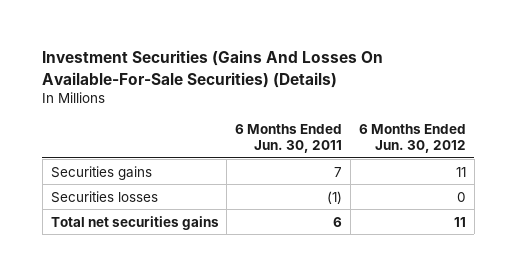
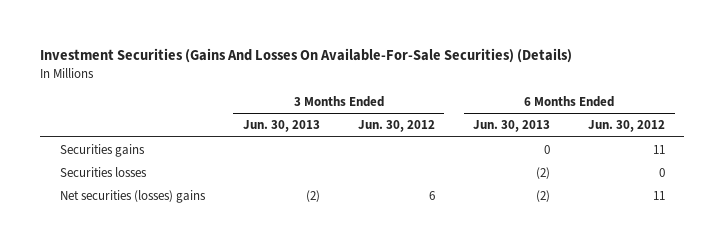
- | 6 Months Ended Jun. 30, 2011 | 6 Months Ended Jun. 30, 2012
+ | 3 Months Ended Jun. 30, 2013 | 3 Months Ended Jun. 30, 2012 | 6 Months Ended Jun. 30, 2013 | 6 Months Ended Jun. 30, 2012
- Total net securities gains | 6 | 11
+ Net securities (losses) gains | (2) | 6 | (2) | 11

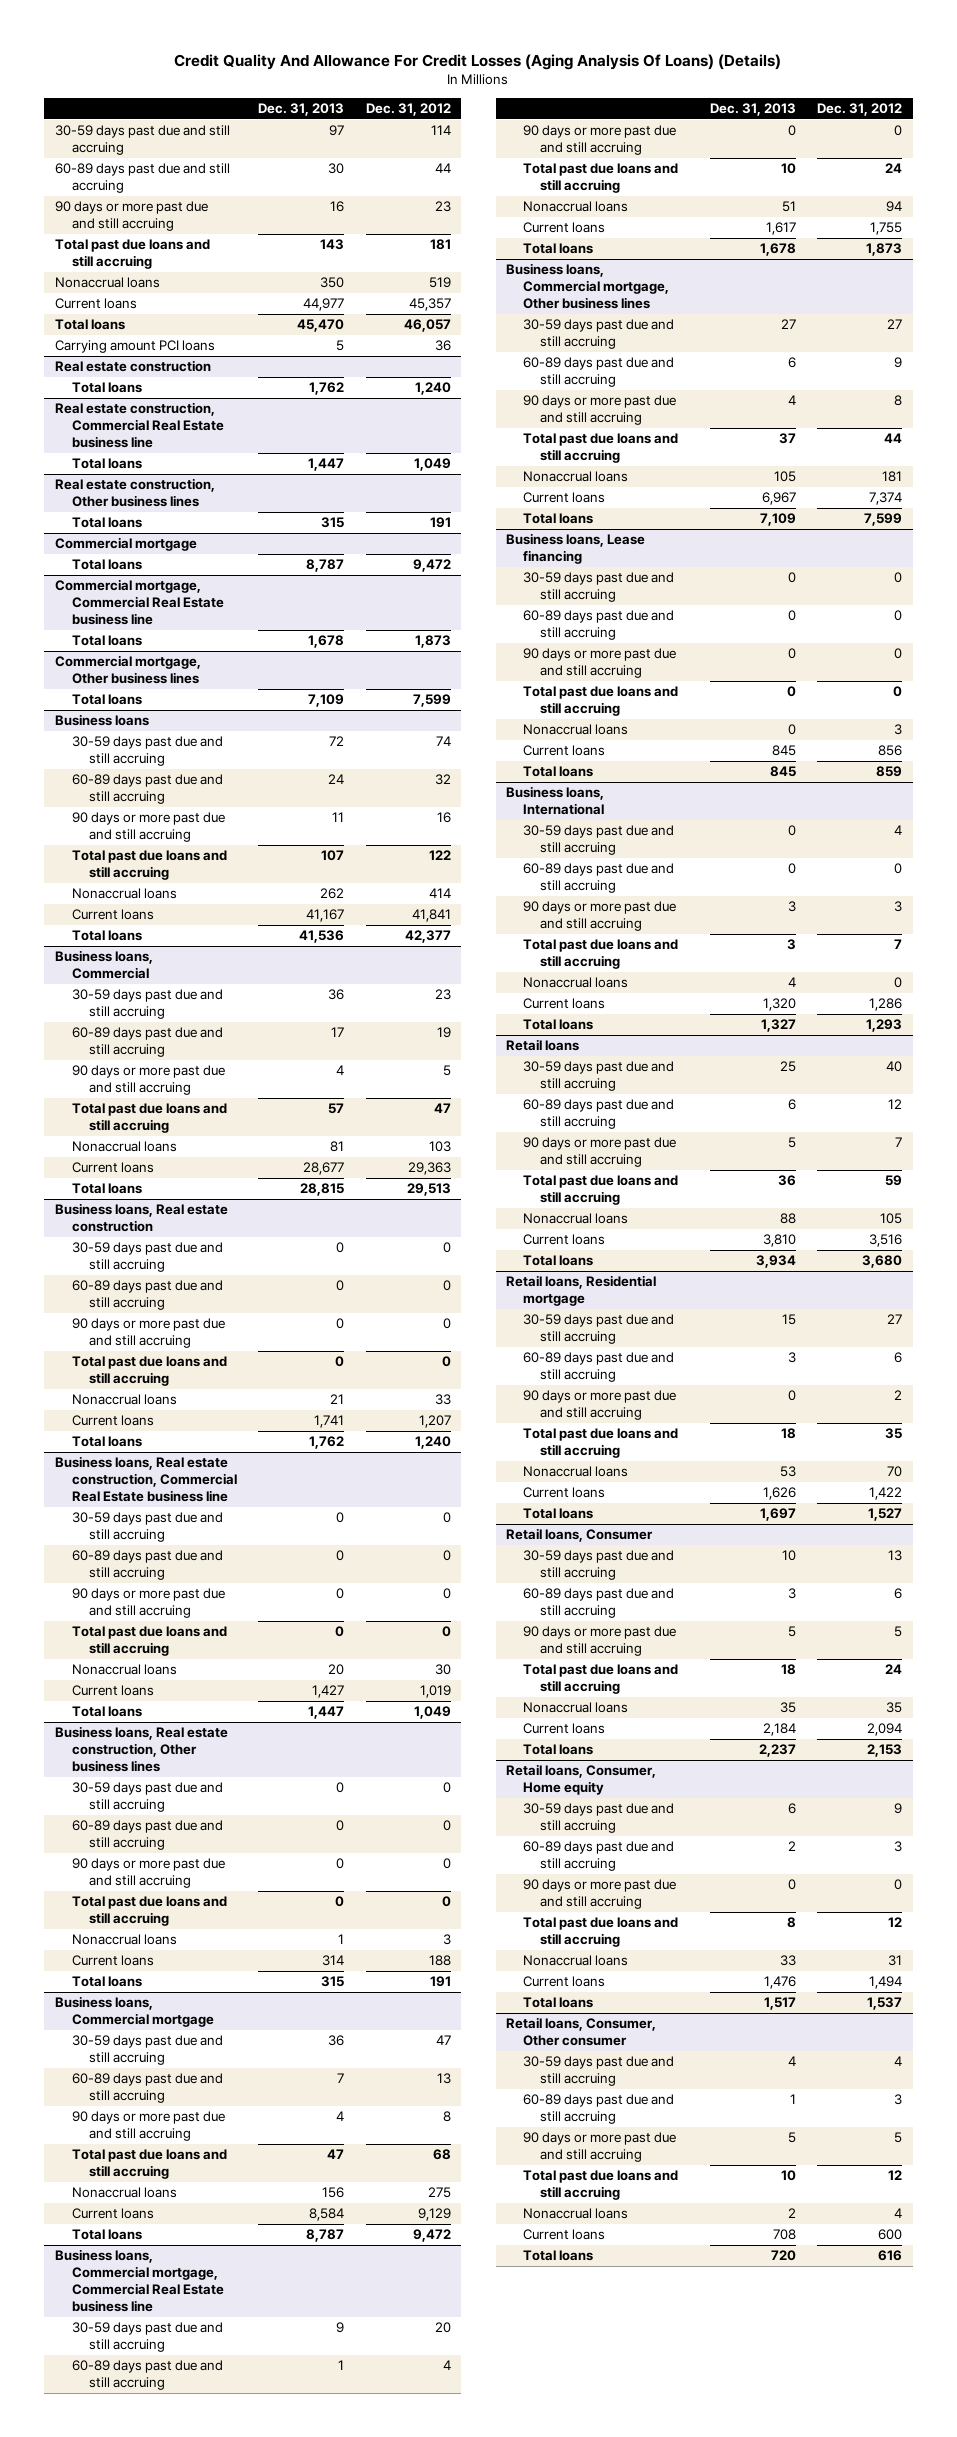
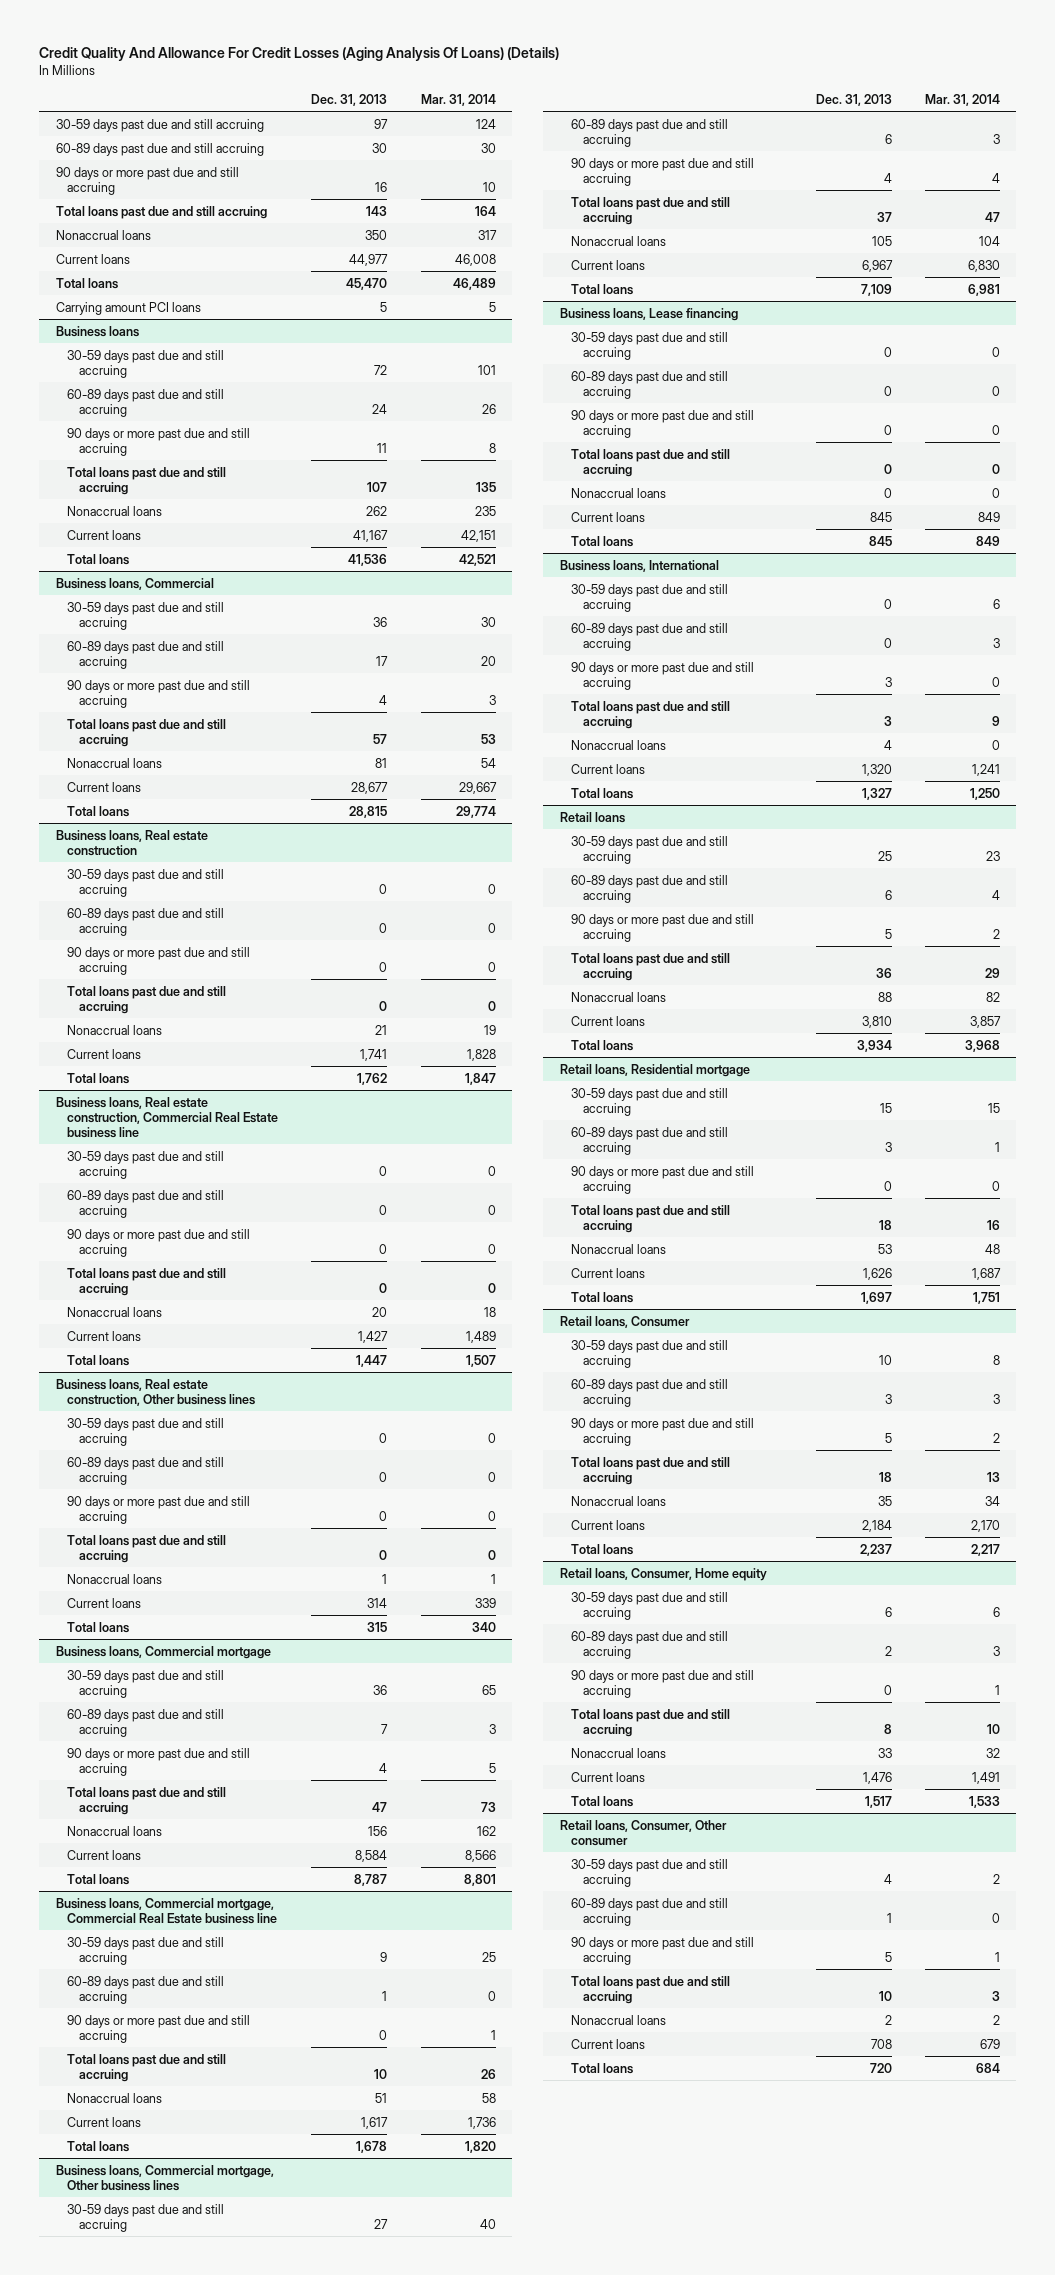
- | Dec. 31, 2013 | Dec. 31, 2012
+ | Dec. 31, 2013 | Mar. 31, 2014
- Total past due loans and still accruing | 143 | 181
+ Total loans past due and still accruing | 143 | 164
- Real estate construction
- Total loans | 1,762 | 1,240
- Real estate construction, Commercial Real Estate business line
- Total loans | 1,447 | 1,049
- Real estate construction, Other business lines
- Total loans | 315 | 191
- Commercial mortgage
- Total loans | 8,787 | 9,472
- Commercial mortgage, Commercial Real Estate business line
- Total loans | 1,678 | 1,873
- Commercial mortgage, Other business lines
- Total loans | 7,109 | 7,599
@ Business loans
- Total past due loans and still accruing | 107 | 122
+ Total loans past due and still accruing | 107 | 135
@ Business loans, Commercial
- Total past due loans and still accruing | 57 | 47
+ Total loans past due and still accruing | 57 | 53
@ Business loans, Real estate construction
- Total past due loans and still accruing | 0 | 0
+ Total loans past due and still accruing | 0 | 0
@ Business loans, Real estate construction, Commercial Real Estate business line
- Total past due loans and still accruing | 0 | 0
+ Total loans past due and still accruing | 0 | 0
@ Business loans, Real estate construction, Other business lines
- Total past due loans and still accruing | 0 | 0
+ Total loans past due and still accruing | 0 | 0
@ Business loans, Commercial mortgage
- Total past due loans and still accruing | 47 | 68
+ Total loans past due and still accruing | 47 | 73
@ Business loans, Commercial mortgage, Commercial Real Estate business line
- Total past due loans and still accruing | 10 | 24
+ Total loans past due and still accruing | 10 | 26
@ Business loans, Commercial mortgage, Other business lines
- Total past due loans and still accruing | 37 | 44
+ Total loans past due and still accruing | 37 | 47
@ Business loans, Lease financing
- Total past due loans and still accruing | 0 | 0
+ Total loans past due and still accruing | 0 | 0
@ Business loans, International
- Total past due loans and still accruing | 3 | 7
+ Total loans past due and still accruing | 3 | 9
@ Retail loans
- Total past due loans and still accruing | 36 | 59
+ Total loans past due and still accruing | 36 | 29
@ Retail loans, Residential mortgage
- Total past due loans and still accruing | 18 | 35
+ Total loans past due and still accruing | 18 | 16
@ Retail loans, Consumer
- Total past due loans and still accruing | 18 | 24
+ Total loans past due and still accruing | 18 | 13
@ Retail loans, Consumer, Home equity
- Total past due loans and still accruing | 8 | 12
+ Total loans past due and still accruing | 8 | 10
@ Retail loans, Consumer, Other consumer
- Total past due loans and still accruing | 10 | 12
+ Total loans past due and still accruing | 10 | 3

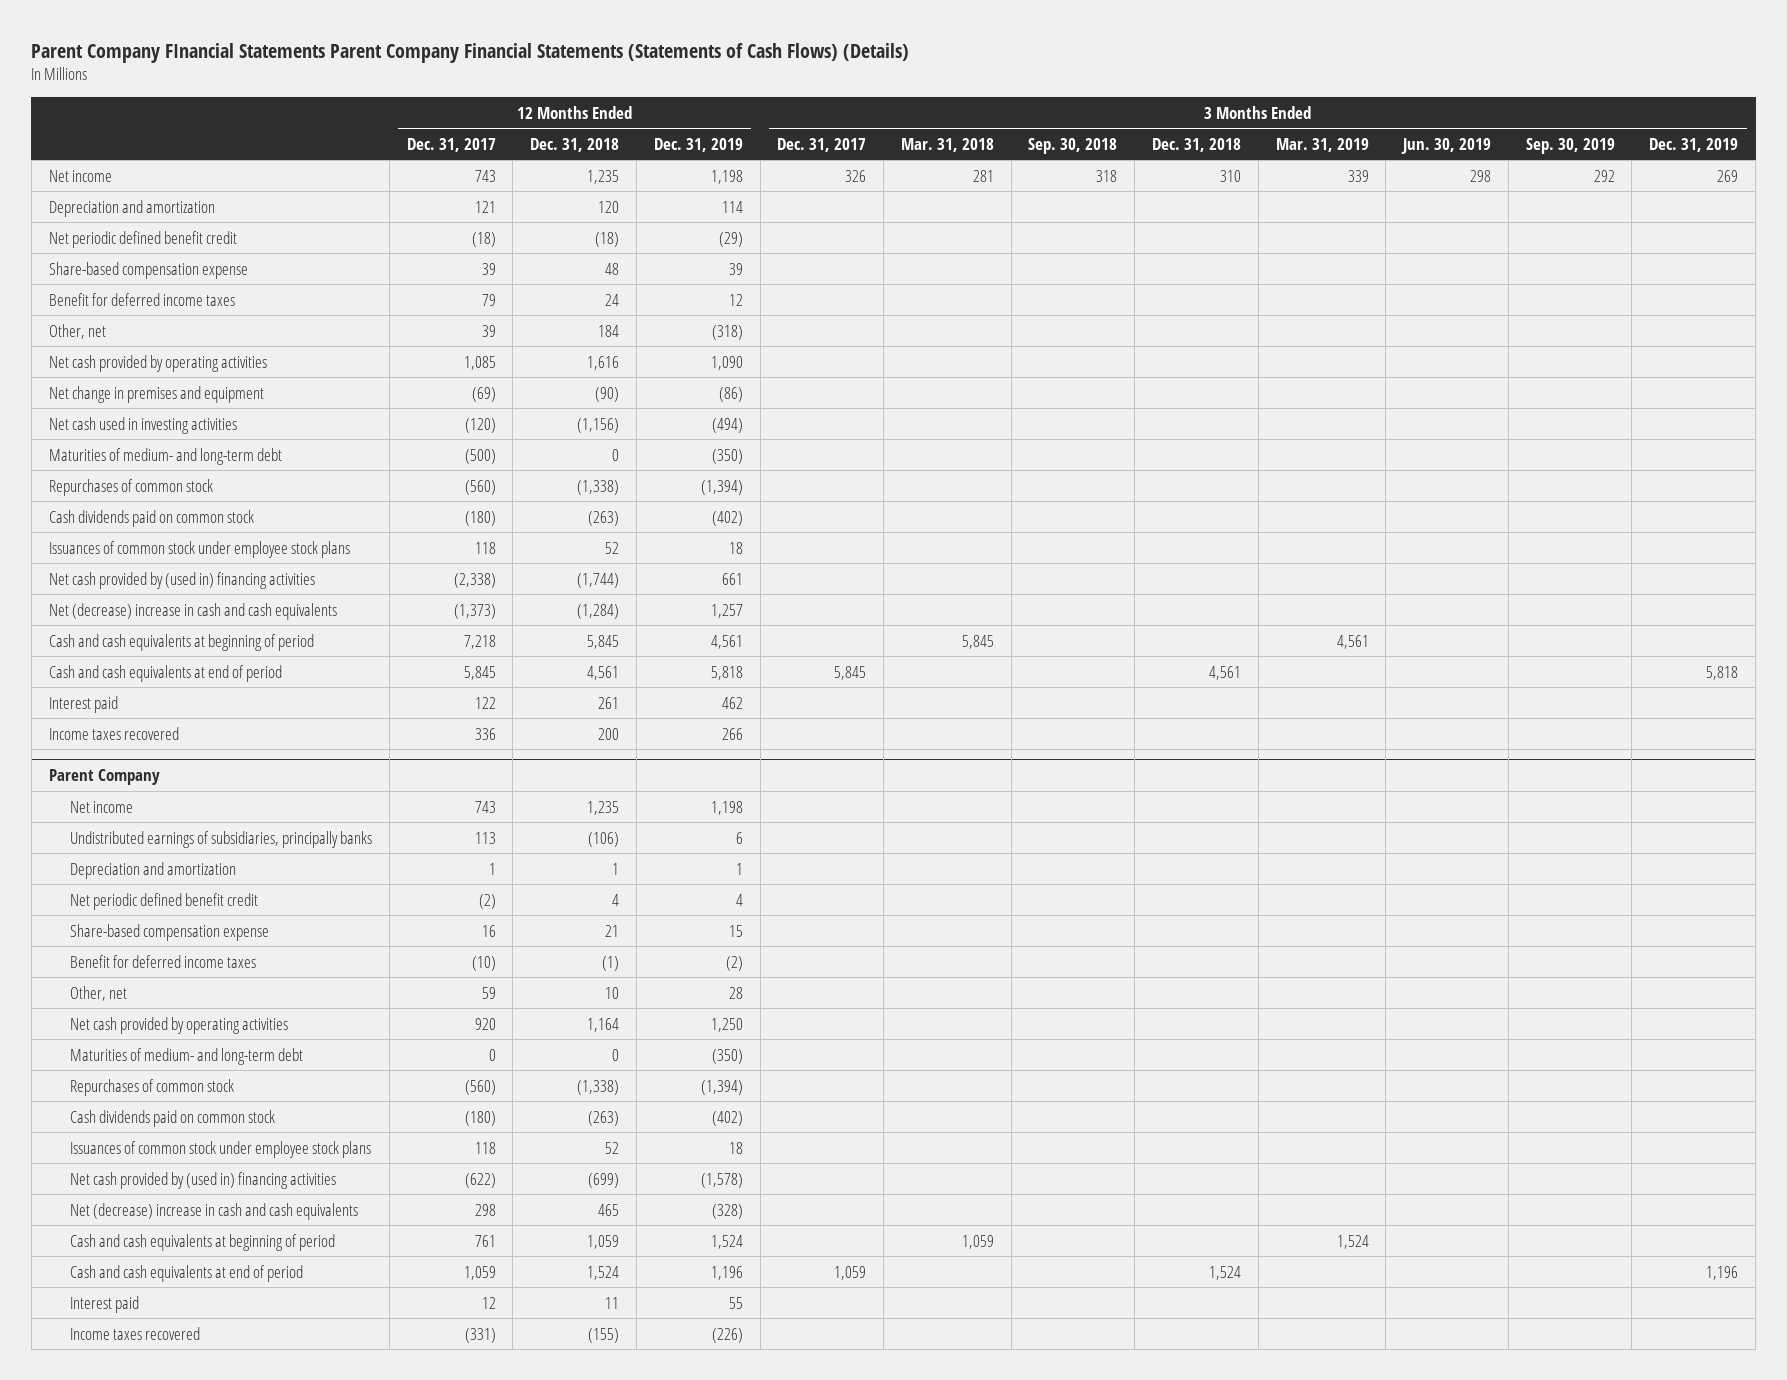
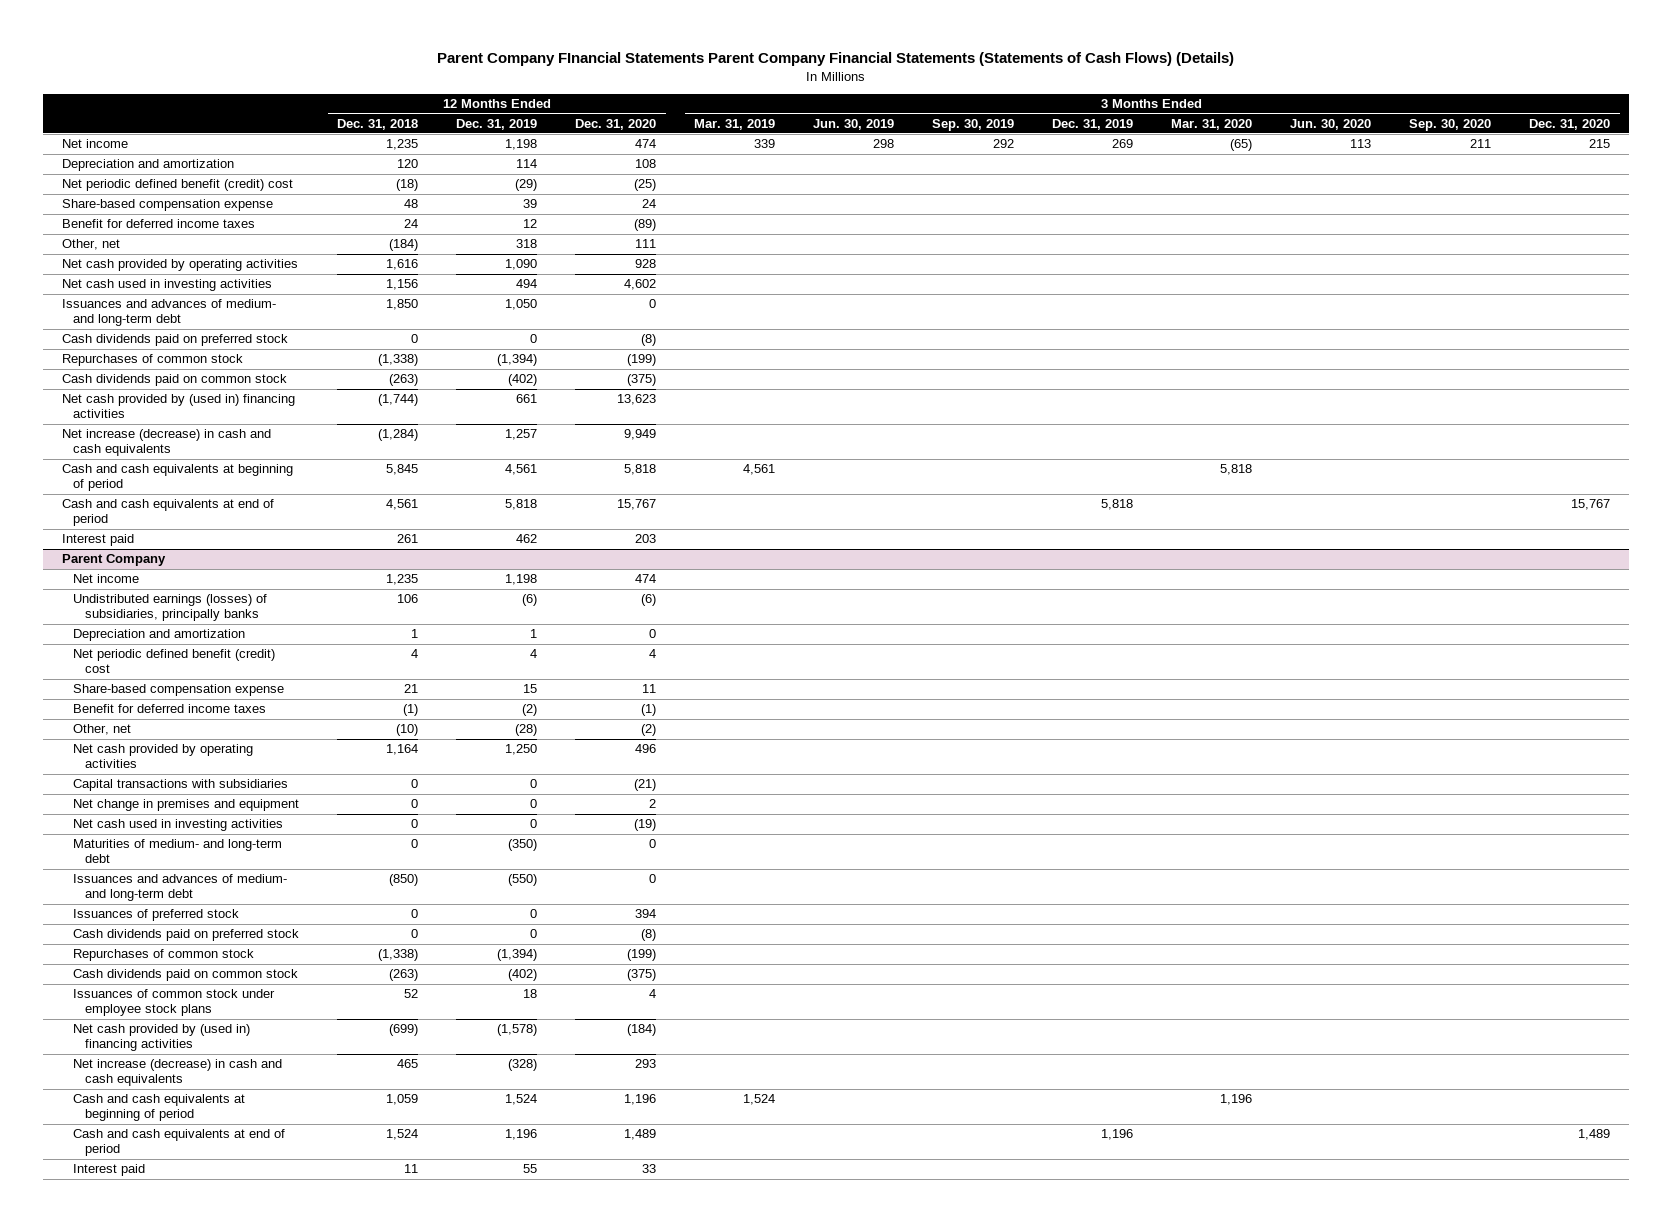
- | 12 Months Ended Dec. 31, 2017 | 12 Months Ended Dec. 31, 2018 | 12 Months Ended Dec. 31, 2019 | 3 Months Ended Dec. 31, 2017 | 3 Months Ended Mar. 31, 2018 | 3 Months Ended Sep. 30, 2018 | 3 Months Ended Dec. 31, 2018 | 3 Months Ended Mar. 31, 2019 | 3 Months Ended Jun. 30, 2019 | 3 Months Ended Sep. 30, 2019 | 3 Months Ended Dec. 31, 2019
+ | 12 Months Ended Dec. 31, 2018 | 12 Months Ended Dec. 31, 2019 | 12 Months Ended Dec. 31, 2020 | 3 Months Ended Mar. 31, 2019 | 3 Months Ended Jun. 30, 2019 | 3 Months Ended Sep. 30, 2019 | 3 Months Ended Dec. 31, 2019 | 3 Months Ended Mar. 31, 2020 | 3 Months Ended Jun. 30, 2020 | 3 Months Ended Sep. 30, 2020 | 3 Months Ended Dec. 31, 2020
- Net periodic defined benefit credit | (18) | (18) | (29) | | | | | | | |
+ Net periodic defined benefit (credit) cost | (18) | (29) | (25) | | | | | | | |
- Other, net | 39 | 184 | (318) | | | | | | | |
+ Other, net | (184) | 318 | 111 | | | | | | | |
- Net change in premises and equipment | (69) | (90) | (86) | | | | | | | |
- Net cash used in investing activities | (120) | (1,156) | (494) | | | | | | | |
- Maturities of medium- and long-term debt | (500) | 0 | (350) | | | | | | | |
+ Net cash used in investing activities | 1,156 | 494 | 4,602 | | | | | | | |
+ Issuances and advances of medium- and long-term debt | 1,850 | 1,050 | 0 | | | | | | | |
+ Cash dividends paid on preferred stock | 0 | 0 | (8) | | | | | | | |
- Issuances of common stock under employee stock plans | 118 | 52 | 18 | | | | | | | |
- Net (decrease) increase in cash and cash equivalents | (1,373) | (1,284) | 1,257 | | | | | | | |
+ Net increase (decrease) in cash and cash equivalents | (1,284) | 1,257 | 9,949 | | | | | | | |
- Income taxes recovered | 336 | 200 | 266 | | | | | | | |
@ Parent Company
- Undistributed earnings of subsidiaries, principally banks | 113 | (106) | 6 | | | | | | | |
+ Undistributed earnings (losses) of subsidiaries, principally banks | 106 | (6) | (6) | | | | | | | |
- Net periodic defined benefit credit | (2) | 4 | 4 | | | | | | | |
+ Net periodic defined benefit (credit) cost | 4 | 4 | 4 | | | | | | | |
- Other, net | 59 | 10 | 28 | | | | | | | |
+ Other, net | (10) | (28) | (2) | | | | | | | |
+ Capital transactions with subsidiaries | 0 | 0 | (21) | | | | | | | |
+ Net change in premises and equipment | 0 | 0 | 2 | | | | | | | |
+ Net cash used in investing activities | 0 | 0 | (19) | | | | | | | |
+ Issuances and advances of medium- and long-term debt | (850) | (550) | 0 | | | | | | | |
+ Issuances of preferred stock | 0 | 0 | 394 | | | | | | | |
+ Cash dividends paid on preferred stock | 0 | 0 | (8) | | | | | | | |
- Net (decrease) increase in cash and cash equivalents | 298 | 465 | (328) | | | | | | | |
+ Net increase (decrease) in cash and cash equivalents | 465 | (328) | 293 | | | | | | | |
- Income taxes recovered | (331) | (155) | (226) | | | | | | | |

